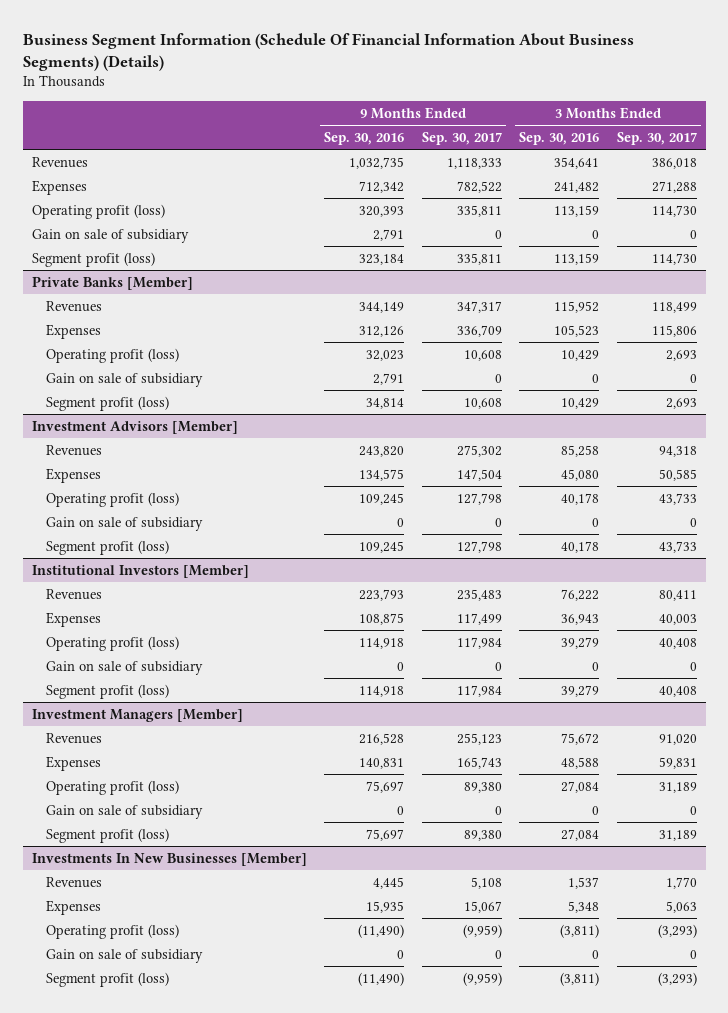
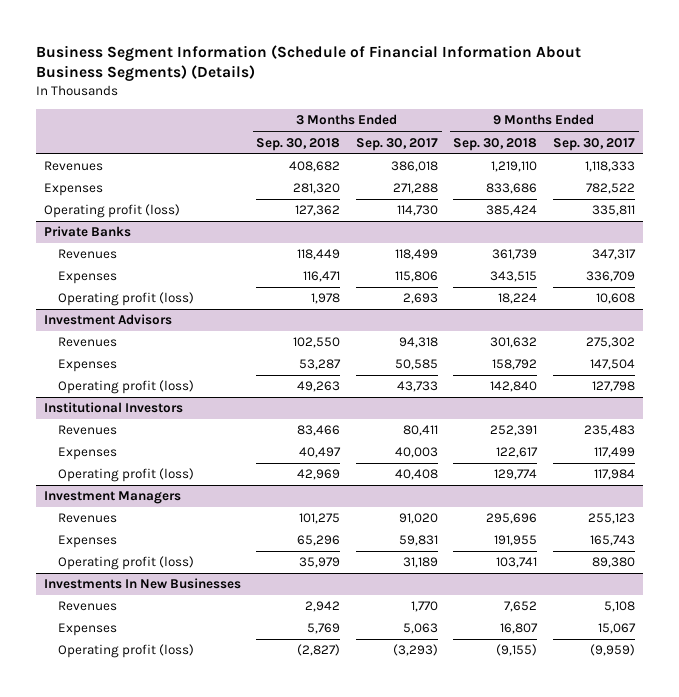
- Business Segment Information (Schedule Of Financial Information About Business Segments) (Details)
+ Business Segment Information (Schedule of Financial Information About Business Segments) (Details)
- | 9 Months Ended Sep. 30, 2016 | 9 Months Ended Sep. 30, 2017 | 3 Months Ended Sep. 30, 2016 | 3 Months Ended Sep. 30, 2017
+ | 3 Months Ended Sep. 30, 2018 | 3 Months Ended Sep. 30, 2017 | 9 Months Ended Sep. 30, 2018 | 9 Months Ended Sep. 30, 2017
- Gain on sale of subsidiary | 2,791 | 0 | 0 | 0
- Segment profit (loss) | 323,184 | 335,811 | 113,159 | 114,730
- Private Banks [Member]
+ Private Banks
- Gain on sale of subsidiary | 2,791 | 0 | 0 | 0
- Segment profit (loss) | 34,814 | 10,608 | 10,429 | 2,693
- Investment Advisors [Member]
+ Investment Advisors
- Gain on sale of subsidiary | 0 | 0 | 0 | 0
- Segment profit (loss) | 109,245 | 127,798 | 40,178 | 43,733
- Institutional Investors [Member]
+ Institutional Investors
- Gain on sale of subsidiary | 0 | 0 | 0 | 0
- Segment profit (loss) | 114,918 | 117,984 | 39,279 | 40,408
- Investment Managers [Member]
+ Investment Managers
- Gain on sale of subsidiary | 0 | 0 | 0 | 0
- Segment profit (loss) | 75,697 | 89,380 | 27,084 | 31,189
- Investments In New Businesses [Member]
+ Investments In New Businesses
- Gain on sale of subsidiary | 0 | 0 | 0 | 0
- Segment profit (loss) | (11,490) | (9,959) | (3,811) | (3,293)

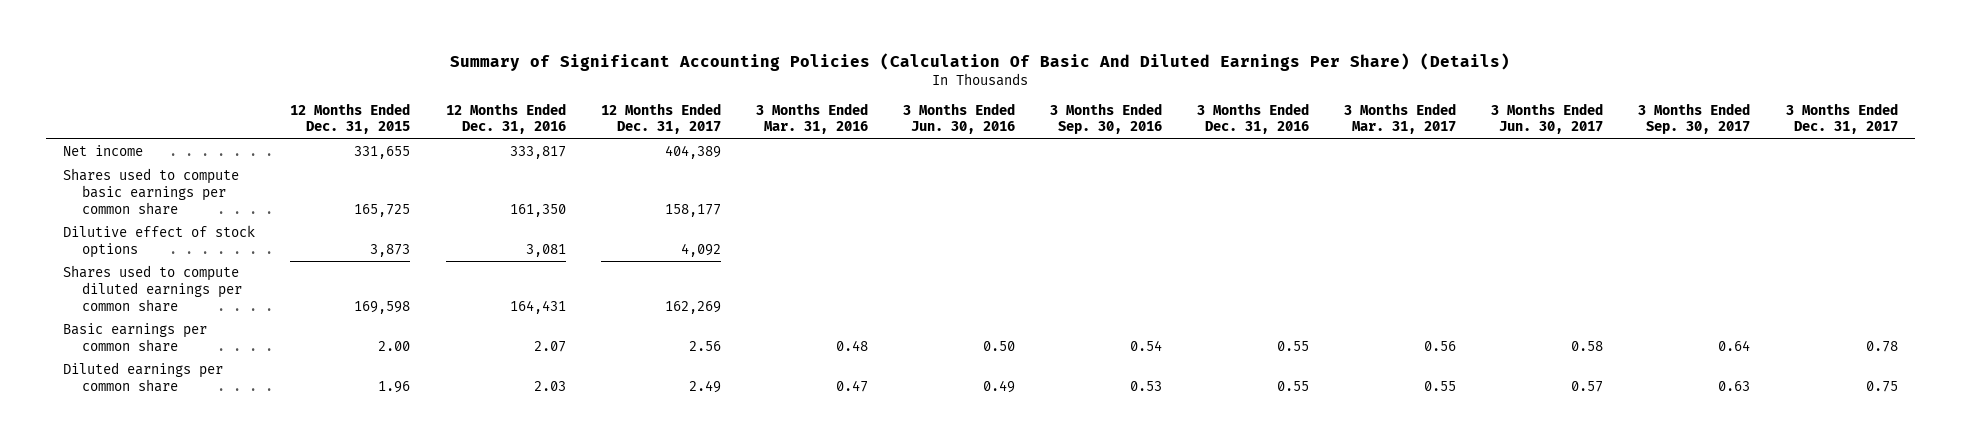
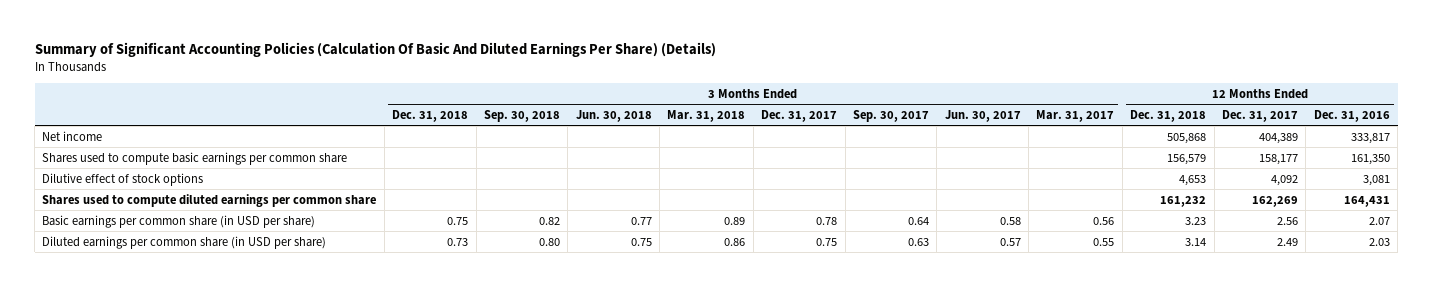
- | 12 Months Ended Dec. 31, 2015 | 12 Months Ended Dec. 31, 2016 | 12 Months Ended Dec. 31, 2017 | 3 Months Ended Mar. 31, 2016 | 3 Months Ended Jun. 30, 2016 | 3 Months Ended Sep. 30, 2016 | 3 Months Ended Dec. 31, 2016 | 3 Months Ended Mar. 31, 2017 | 3 Months Ended Jun. 30, 2017 | 3 Months Ended Sep. 30, 2017 | 3 Months Ended Dec. 31, 2017
+ | 3 Months Ended Dec. 31, 2018 | 3 Months Ended Sep. 30, 2018 | 3 Months Ended Jun. 30, 2018 | 3 Months Ended Mar. 31, 2018 | 3 Months Ended Dec. 31, 2017 | 3 Months Ended Sep. 30, 2017 | 3 Months Ended Jun. 30, 2017 | 3 Months Ended Mar. 31, 2017 | 12 Months Ended Dec. 31, 2018 | 12 Months Ended Dec. 31, 2017 | 12 Months Ended Dec. 31, 2016
- Basic earnings per common share | 2.00 | 2.07 | 2.56 | 0.48 | 0.50 | 0.54 | 0.55 | 0.56 | 0.58 | 0.64 | 0.78
- Diluted earnings per common share | 1.96 | 2.03 | 2.49 | 0.47 | 0.49 | 0.53 | 0.55 | 0.55 | 0.57 | 0.63 | 0.75
+ Basic earnings per common share (in USD per share) | 0.75 | 0.82 | 0.77 | 0.89 | 0.78 | 0.64 | 0.58 | 0.56 | 3.23 | 2.56 | 2.07
+ Diluted earnings per common share (in USD per share) | 0.73 | 0.80 | 0.75 | 0.86 | 0.75 | 0.63 | 0.57 | 0.55 | 3.14 | 2.49 | 2.03

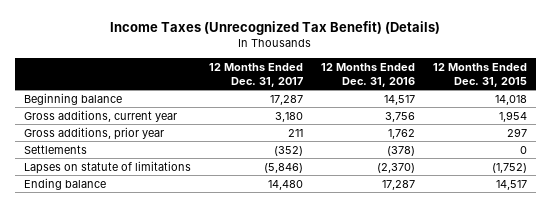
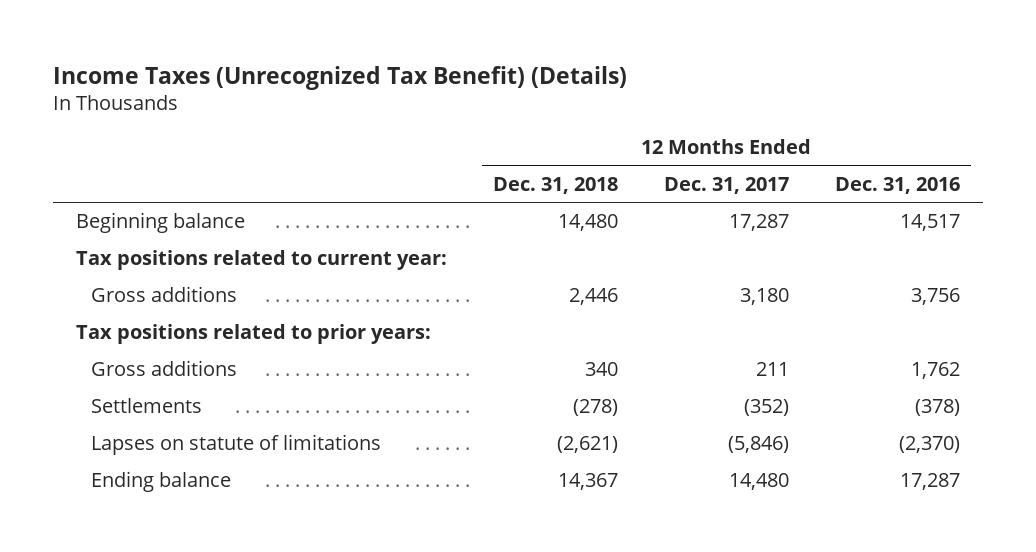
- | 12 Months Ended Dec. 31, 2017 | 12 Months Ended Dec. 31, 2016 | 12 Months Ended Dec. 31, 2015
+ | 12 Months Ended Dec. 31, 2018 | 12 Months Ended Dec. 31, 2017 | 12 Months Ended Dec. 31, 2016
- Gross additions, current year | 3,180 | 3,756 | 1,954
- Gross additions, prior year | 211 | 1,762 | 297
+ Tax positions related to current year:
+ Gross additions | 2,446 | 3,180 | 3,756
+ Tax positions related to prior years:
+ Gross additions | 340 | 211 | 1,762

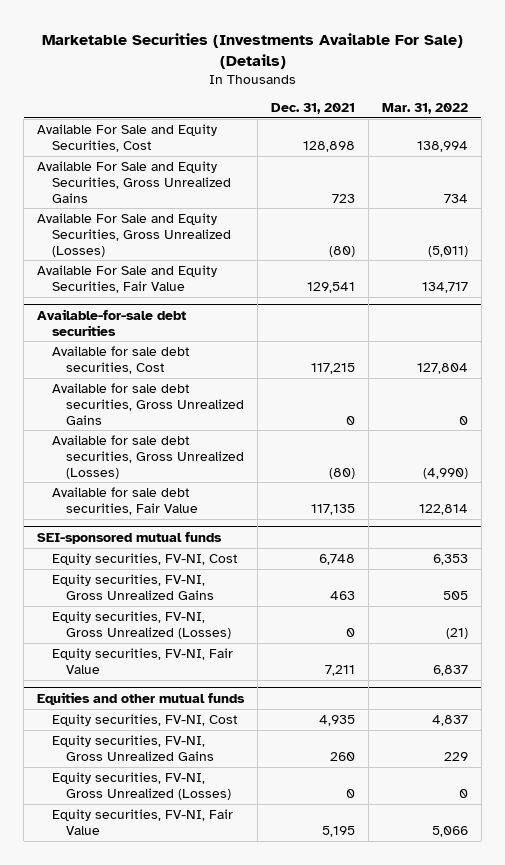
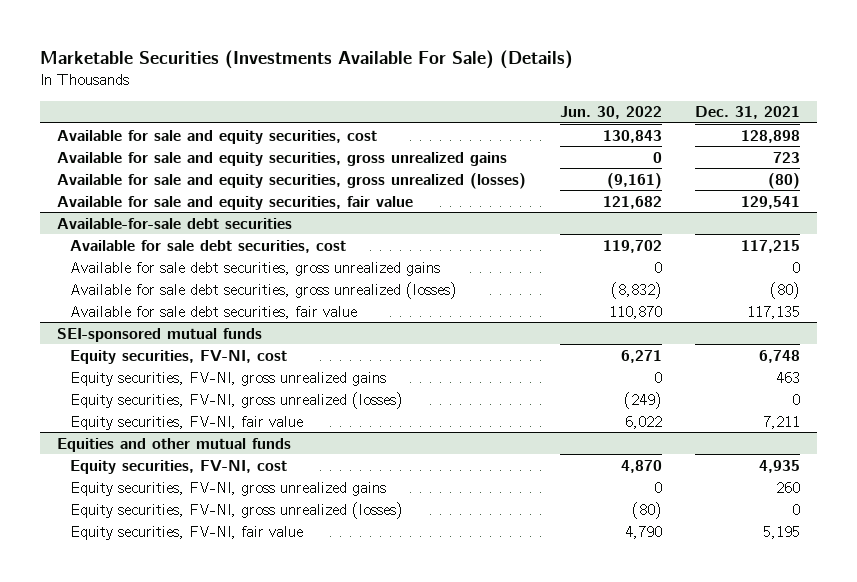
- | Dec. 31, 2021 | Mar. 31, 2022
+ | Jun. 30, 2022 | Dec. 31, 2021
- Available For Sale and Equity Securities, Cost | 128,898 | 138,994
- Available For Sale and Equity Securities, Gross Unrealized Gains | 723 | 734
- Available For Sale and Equity Securities, Gross Unrealized (Losses) | (80) | (5,011)
- Available For Sale and Equity Securities, Fair Value | 129,541 | 134,717
+ Available for sale and equity securities, cost | 130,843 | 128,898
+ Available for sale and equity securities, gross unrealized gains | 0 | 723
+ Available for sale and equity securities, gross unrealized (losses) | (9,161) | (80)
+ Available for sale and equity securities, fair value | 121,682 | 129,541
@ Available-for-sale debt securities
- Available for sale debt securities, Cost | 117,215 | 127,804
- Available for sale debt securities, Gross Unrealized Gains | 0 | 0
- Available for sale debt securities, Gross Unrealized (Losses) | (80) | (4,990)
- Available for sale debt securities, Fair Value | 117,135 | 122,814
+ Available for sale debt securities, cost | 119,702 | 117,215
+ Available for sale debt securities, gross unrealized gains | 0 | 0
+ Available for sale debt securities, gross unrealized (losses) | (8,832) | (80)
+ Available for sale debt securities, fair value | 110,870 | 117,135
@ SEI-sponsored mutual funds
- Equity securities, FV-NI, Cost | 6,748 | 6,353
- Equity securities, FV-NI, Gross Unrealized Gains | 463 | 505
- Equity securities, FV-NI, Gross Unrealized (Losses) | 0 | (21)
- Equity securities, FV-NI, Fair Value | 7,211 | 6,837
+ Equity securities, FV-NI, cost | 6,271 | 6,748
+ Equity securities, FV-NI, gross unrealized gains | 0 | 463
+ Equity securities, FV-NI, gross unrealized (losses) | (249) | 0
+ Equity securities, FV-NI, fair value | 6,022 | 7,211
@ Equities and other mutual funds
- Equity securities, FV-NI, Cost | 4,935 | 4,837
- Equity securities, FV-NI, Gross Unrealized Gains | 260 | 229
- Equity securities, FV-NI, Gross Unrealized (Losses) | 0 | 0
- Equity securities, FV-NI, Fair Value | 5,195 | 5,066
+ Equity securities, FV-NI, cost | 4,870 | 4,935
+ Equity securities, FV-NI, gross unrealized gains | 0 | 260
+ Equity securities, FV-NI, gross unrealized (losses) | (80) | 0
+ Equity securities, FV-NI, fair value | 4,790 | 5,195

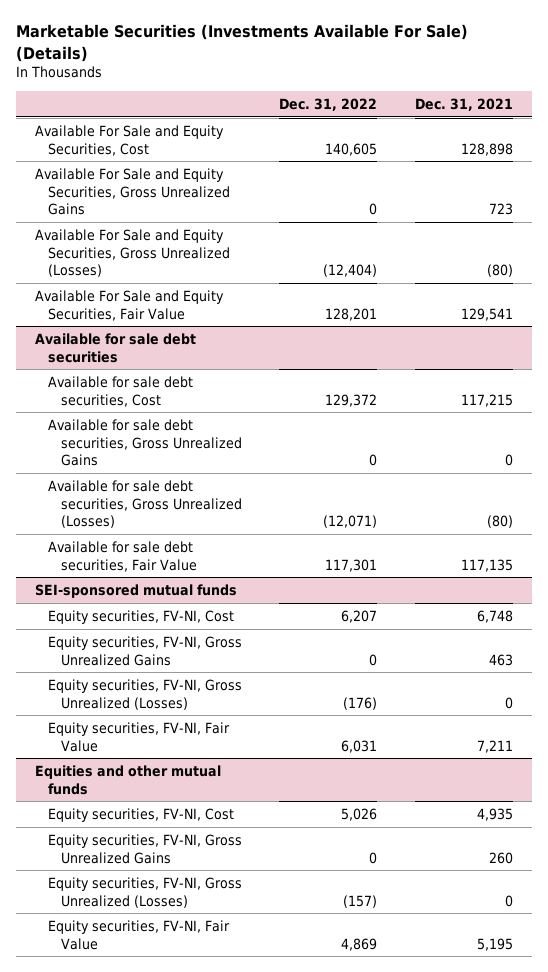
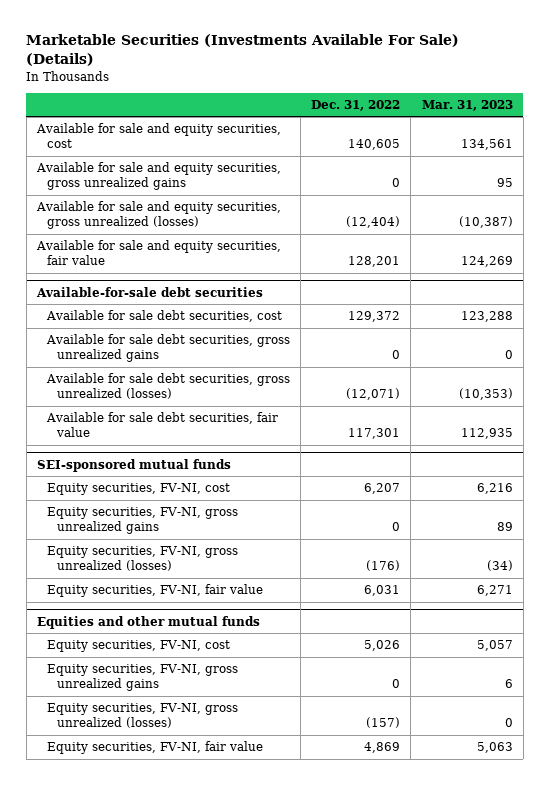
- | Dec. 31, 2022 | Dec. 31, 2021
+ | Dec. 31, 2022 | Mar. 31, 2023
- Available For Sale and Equity Securities, Cost | 140,605 | 128,898
- Available For Sale and Equity Securities, Gross Unrealized Gains | 0 | 723
- Available For Sale and Equity Securities, Gross Unrealized (Losses) | (12,404) | (80)
- Available For Sale and Equity Securities, Fair Value | 128,201 | 129,541
- Available for sale debt securities
- Available for sale debt securities, Cost | 129,372 | 117,215
- Available for sale debt securities, Gross Unrealized Gains | 0 | 0
- Available for sale debt securities, Gross Unrealized (Losses) | (12,071) | (80)
- Available for sale debt securities, Fair Value | 117,301 | 117,135
+ Available for sale and equity securities, cost | 140,605 | 134,561
+ Available for sale and equity securities, gross unrealized gains | 0 | 95
+ Available for sale and equity securities, gross unrealized (losses) | (12,404) | (10,387)
+ Available for sale and equity securities, fair value | 128,201 | 124,269
+ Available-for-sale debt securities
+ Available for sale debt securities, cost | 129,372 | 123,288
+ Available for sale debt securities, gross unrealized gains | 0 | 0
+ Available for sale debt securities, gross unrealized (losses) | (12,071) | (10,353)
+ Available for sale debt securities, fair value | 117,301 | 112,935
@ SEI-sponsored mutual funds
- Equity securities, FV-NI, Cost | 6,207 | 6,748
- Equity securities, FV-NI, Gross Unrealized Gains | 0 | 463
- Equity securities, FV-NI, Gross Unrealized (Losses) | (176) | 0
- Equity securities, FV-NI, Fair Value | 6,031 | 7,211
+ Equity securities, FV-NI, cost | 6,207 | 6,216
+ Equity securities, FV-NI, gross unrealized gains | 0 | 89
+ Equity securities, FV-NI, gross unrealized (losses) | (176) | (34)
+ Equity securities, FV-NI, fair value | 6,031 | 6,271
@ Equities and other mutual funds
- Equity securities, FV-NI, Cost | 5,026 | 4,935
- Equity securities, FV-NI, Gross Unrealized Gains | 0 | 260
- Equity securities, FV-NI, Gross Unrealized (Losses) | (157) | 0
- Equity securities, FV-NI, Fair Value | 4,869 | 5,195
+ Equity securities, FV-NI, cost | 5,026 | 5,057
+ Equity securities, FV-NI, gross unrealized gains | 0 | 6
+ Equity securities, FV-NI, gross unrealized (losses) | (157) | 0
+ Equity securities, FV-NI, fair value | 4,869 | 5,063

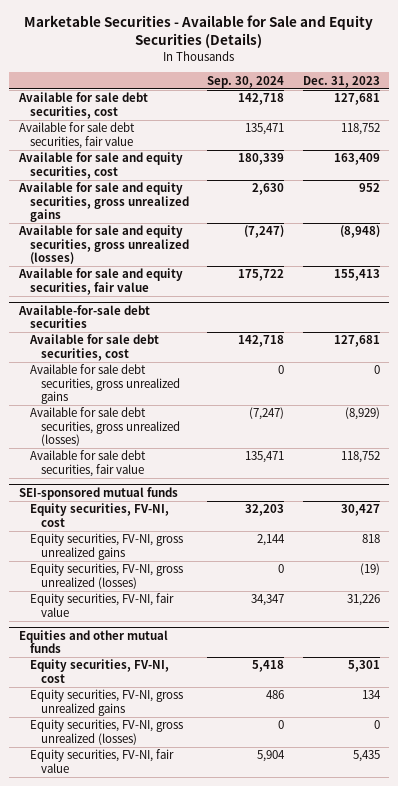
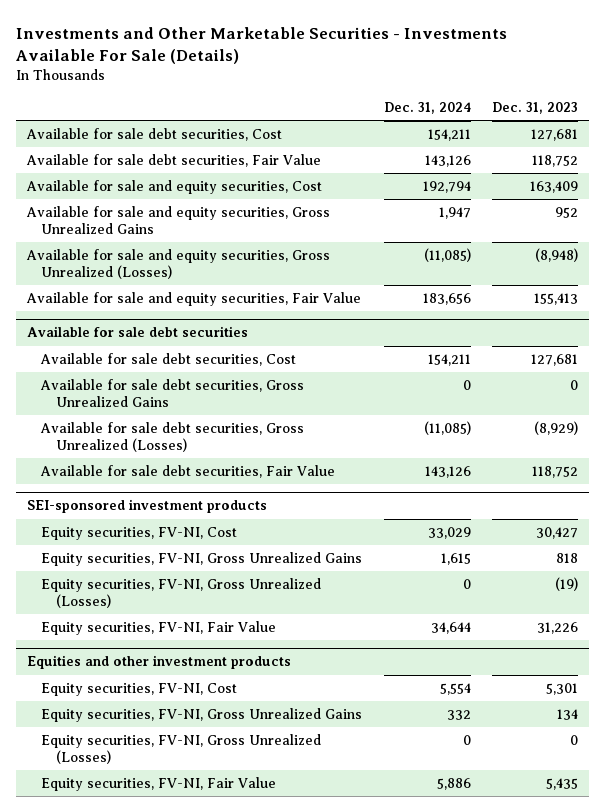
- Marketable Securities - Available for Sale and Equity Securities (Details)
+ Investments and Other Marketable Securities - Investments Available For Sale (Details)
- | Sep. 30, 2024 | Dec. 31, 2023
+ | Dec. 31, 2024 | Dec. 31, 2023
- Available for sale debt securities, cost | 142,718 | 127,681
- Available for sale debt securities, fair value | 135,471 | 118,752
- Available for sale and equity securities, cost | 180,339 | 163,409
- Available for sale and equity securities, gross unrealized gains | 2,630 | 952
- Available for sale and equity securities, gross unrealized (losses) | (7,247) | (8,948)
- Available for sale and equity securities, fair value | 175,722 | 155,413
- Available-for-sale debt securities
- Available for sale debt securities, cost | 142,718 | 127,681
- Available for sale debt securities, gross unrealized gains | 0 | 0
- Available for sale debt securities, gross unrealized (losses) | (7,247) | (8,929)
- Available for sale debt securities, fair value | 135,471 | 118,752
- SEI-sponsored mutual funds
- Equity securities, FV-NI, cost | 32,203 | 30,427
- Equity securities, FV-NI, gross unrealized gains | 2,144 | 818
- Equity securities, FV-NI, gross unrealized (losses) | 0 | (19)
- Equity securities, FV-NI, fair value | 34,347 | 31,226
- Equities and other mutual funds
- Equity securities, FV-NI, cost | 5,418 | 5,301
- Equity securities, FV-NI, gross unrealized gains | 486 | 134
- Equity securities, FV-NI, gross unrealized (losses) | 0 | 0
- Equity securities, FV-NI, fair value | 5,904 | 5,435
+ Available for sale debt securities, Cost | 154,211 | 127,681
+ Available for sale debt securities, Fair Value | 143,126 | 118,752
+ Available for sale and equity securities, Cost | 192,794 | 163,409
+ Available for sale and equity securities, Gross Unrealized Gains | 1,947 | 952
+ Available for sale and equity securities, Gross Unrealized (Losses) | (11,085) | (8,948)
+ Available for sale and equity securities, Fair Value | 183,656 | 155,413
+ Available for sale debt securities
+ Available for sale debt securities, Cost | 154,211 | 127,681
+ Available for sale debt securities, Gross Unrealized Gains | 0 | 0
+ Available for sale debt securities, Gross Unrealized (Losses) | (11,085) | (8,929)
+ Available for sale debt securities, Fair Value | 143,126 | 118,752
+ SEI-sponsored investment products
+ Equity securities, FV-NI, Cost | 33,029 | 30,427
+ Equity securities, FV-NI, Gross Unrealized Gains | 1,615 | 818
+ Equity securities, FV-NI, Gross Unrealized (Losses) | 0 | (19)
+ Equity securities, FV-NI, Fair Value | 34,644 | 31,226
+ Equities and other investment products
+ Equity securities, FV-NI, Cost | 5,554 | 5,301
+ Equity securities, FV-NI, Gross Unrealized Gains | 332 | 134
+ Equity securities, FV-NI, Gross Unrealized (Losses) | 0 | 0
+ Equity securities, FV-NI, Fair Value | 5,886 | 5,435

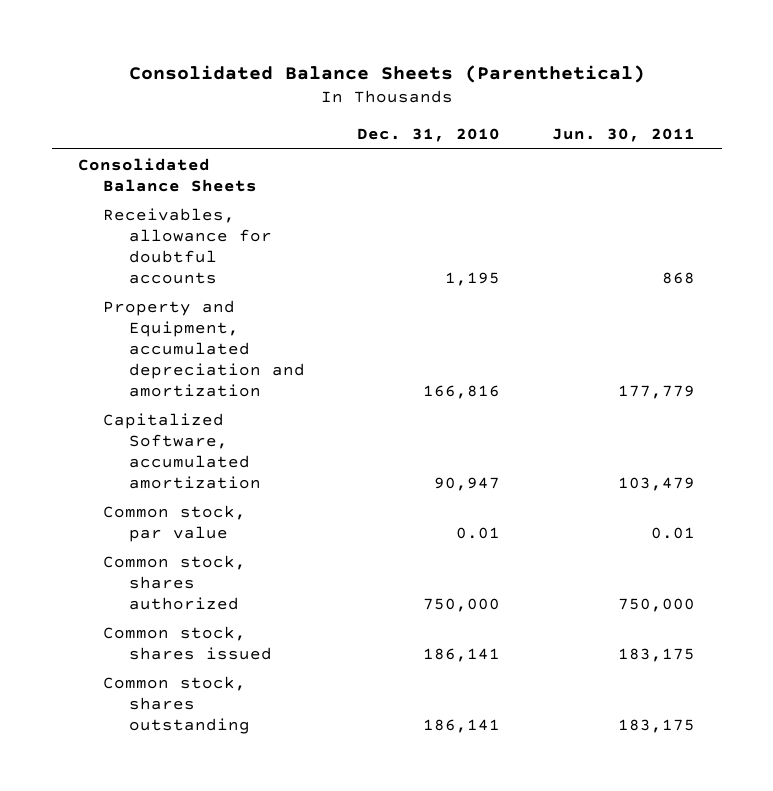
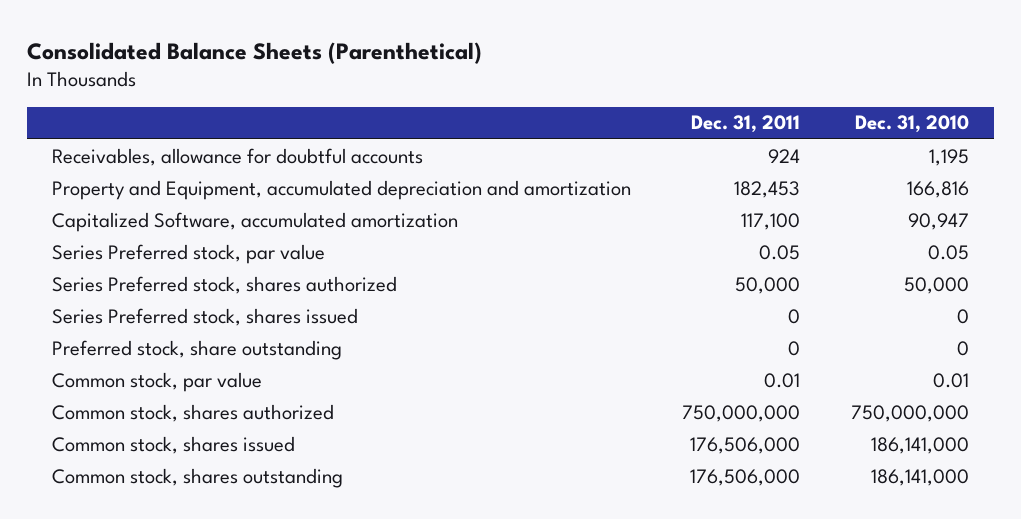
- | Dec. 31, 2010 | Jun. 30, 2011
+ | Dec. 31, 2011 | Dec. 31, 2010
- Consolidated Balance Sheets
+ Series Preferred stock, par value | 0.05 | 0.05
+ Series Preferred stock, shares authorized | 50,000 | 50,000
+ Series Preferred stock, shares issued | 0 | 0
+ Preferred stock, share outstanding | 0 | 0
- Common stock, shares authorized | 750,000 | 750,000
- Common stock, shares issued | 186,141 | 183,175
- Common stock, shares outstanding | 186,141 | 183,175
+ Common stock, shares authorized | 750,000,000 | 750,000,000
+ Common stock, shares issued | 176,506,000 | 186,141,000
+ Common stock, shares outstanding | 176,506,000 | 186,141,000

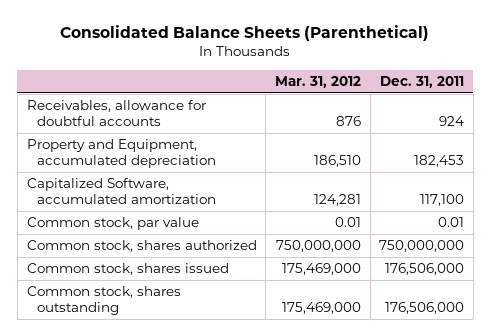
- | Dec. 31, 2011 | Dec. 31, 2010
+ | Mar. 31, 2012 | Dec. 31, 2011
- Property and Equipment, accumulated depreciation and amortization | 182,453 | 166,816
+ Property and Equipment, accumulated depreciation | 186,510 | 182,453
- Series Preferred stock, par value | 0.05 | 0.05
- Series Preferred stock, shares authorized | 50,000 | 50,000
- Series Preferred stock, shares issued | 0 | 0
- Preferred stock, share outstanding | 0 | 0

